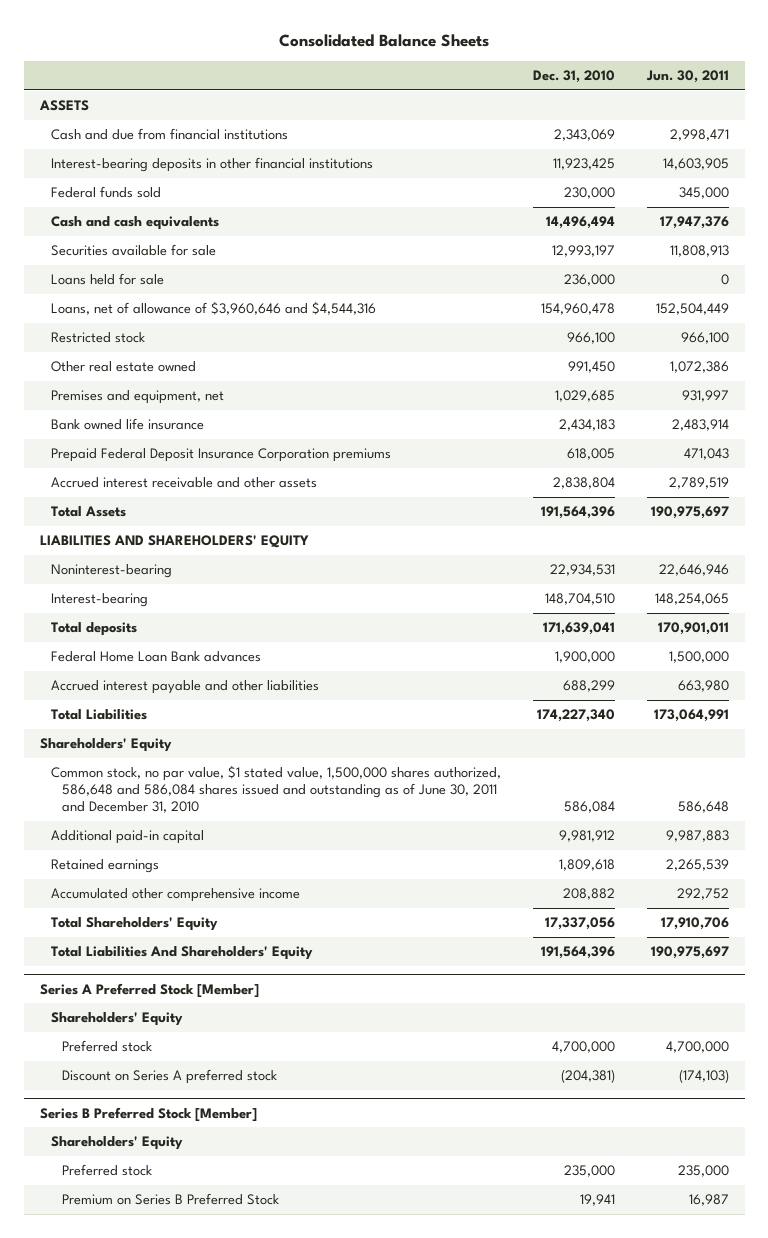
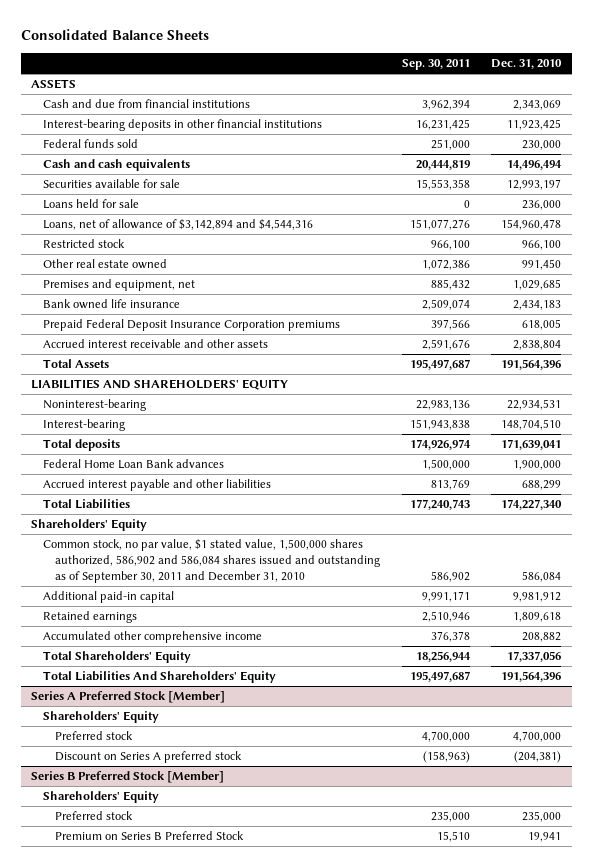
- | Dec. 31, 2010 | Jun. 30, 2011
+ | Sep. 30, 2011 | Dec. 31, 2010
- Loans, net of allowance of $3,960,646 and $4,544,316 | 154,960,478 | 152,504,449
+ Loans, net of allowance of $3,142,894 and $4,544,316 | 151,077,276 | 154,960,478
- Common stock, no par value, $1 stated value, 1,500,000 shares authorized, 586,648 and 586,084 shares issued and outstanding as of June 30, 2011 and December 31, 2010 | 586,084 | 586,648
+ Common stock, no par value, $1 stated value, 1,500,000 shares authorized, 586,902 and 586,084 shares issued and outstanding as of September 30, 2011 and December 31, 2010 | 586,902 | 586,084

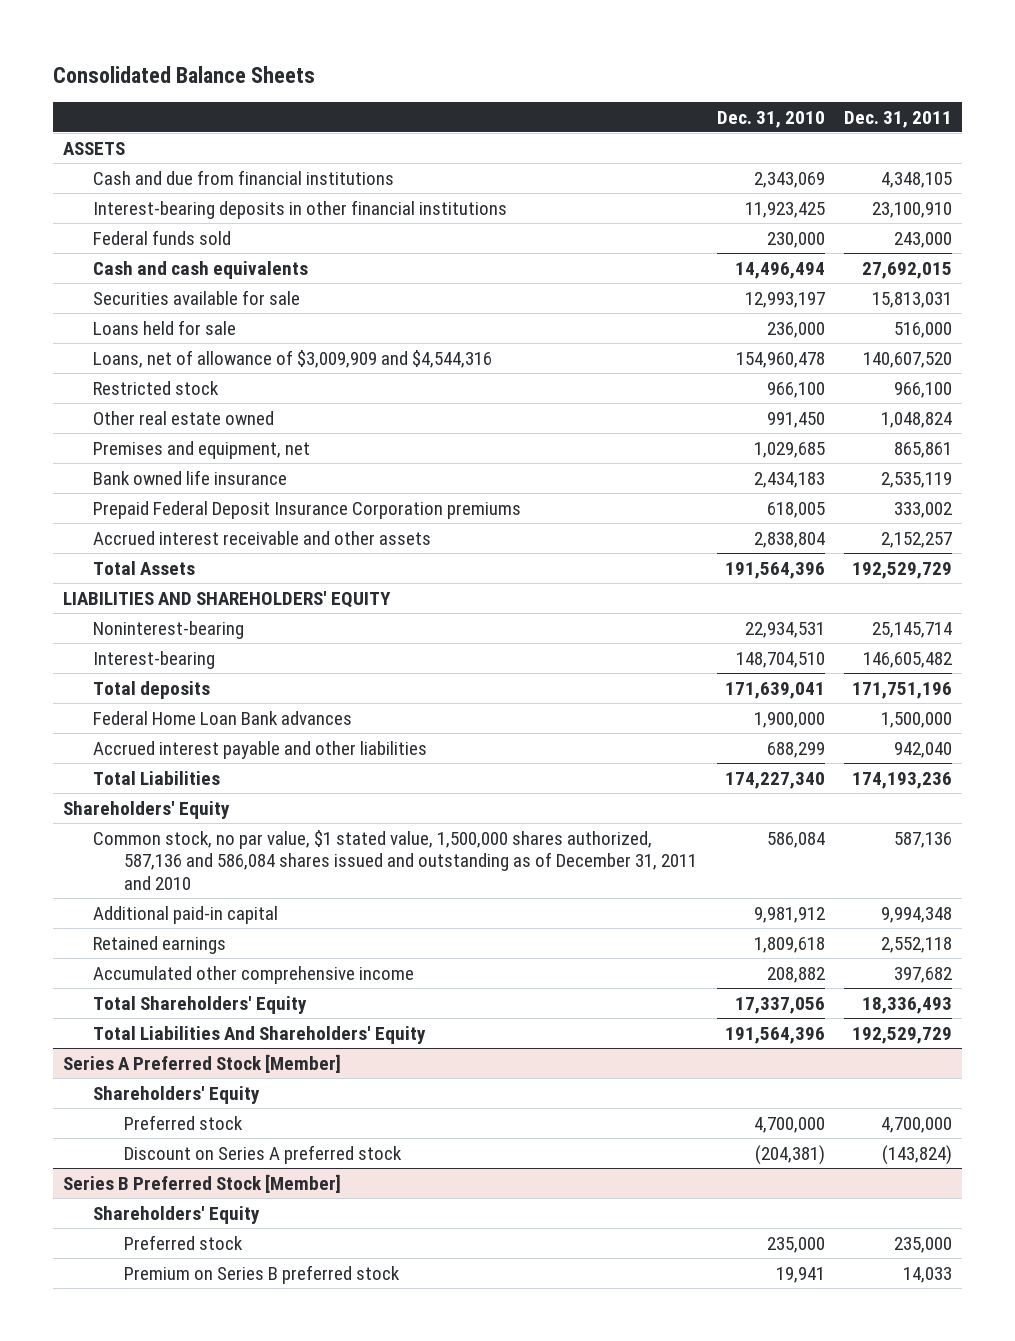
- | Sep. 30, 2011 | Dec. 31, 2010
+ | Dec. 31, 2010 | Dec. 31, 2011
- Loans, net of allowance of $3,142,894 and $4,544,316 | 151,077,276 | 154,960,478
+ Loans, net of allowance of $3,009,909 and $4,544,316 | 154,960,478 | 140,607,520
- Common stock, no par value, $1 stated value, 1,500,000 shares authorized, 586,902 and 586,084 shares issued and outstanding as of September 30, 2011 and December 31, 2010 | 586,902 | 586,084
+ Common stock, no par value, $1 stated value, 1,500,000 shares authorized, 587,136 and 586,084 shares issued and outstanding as of December 31, 2011 and 2010 | 586,084 | 587,136
@ Series B Preferred Stock [Member]
- Premium on Series B Preferred Stock | 15,510 | 19,941
+ Premium on Series B preferred stock | 19,941 | 14,033

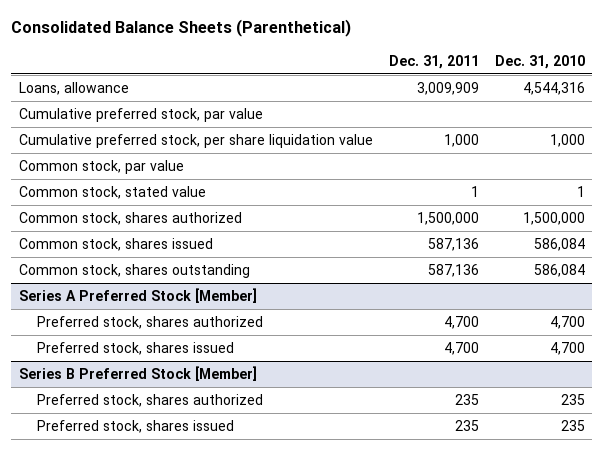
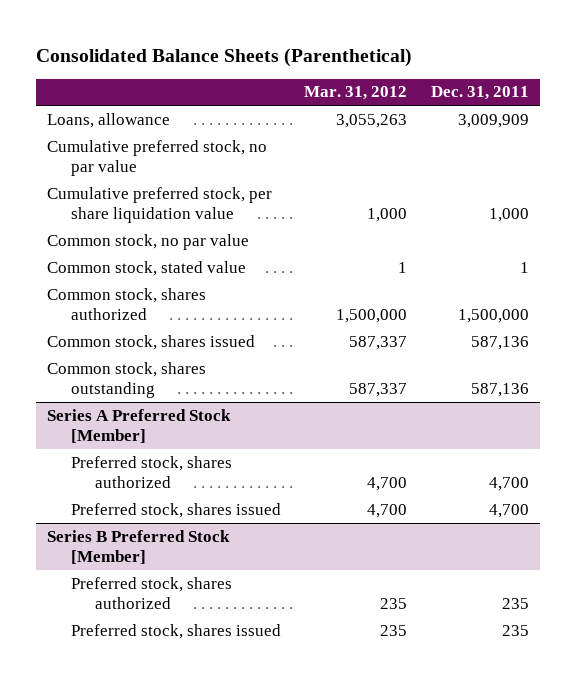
- | Dec. 31, 2011 | Dec. 31, 2010
+ | Mar. 31, 2012 | Dec. 31, 2011
- Cumulative preferred stock, par value
+ Cumulative preferred stock, no par value
- Common stock, par value
+ Common stock, no par value

